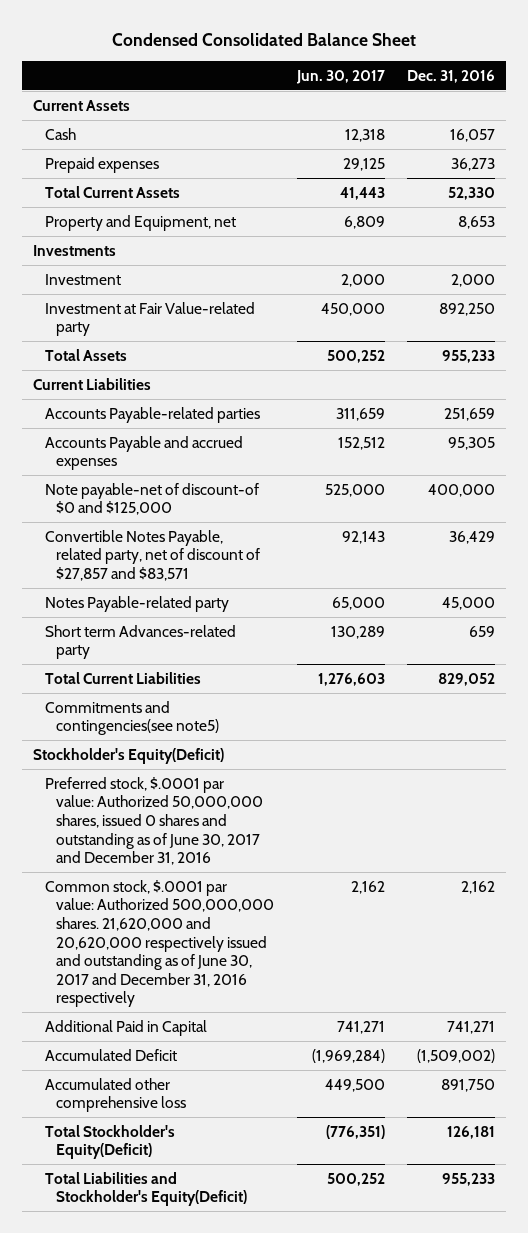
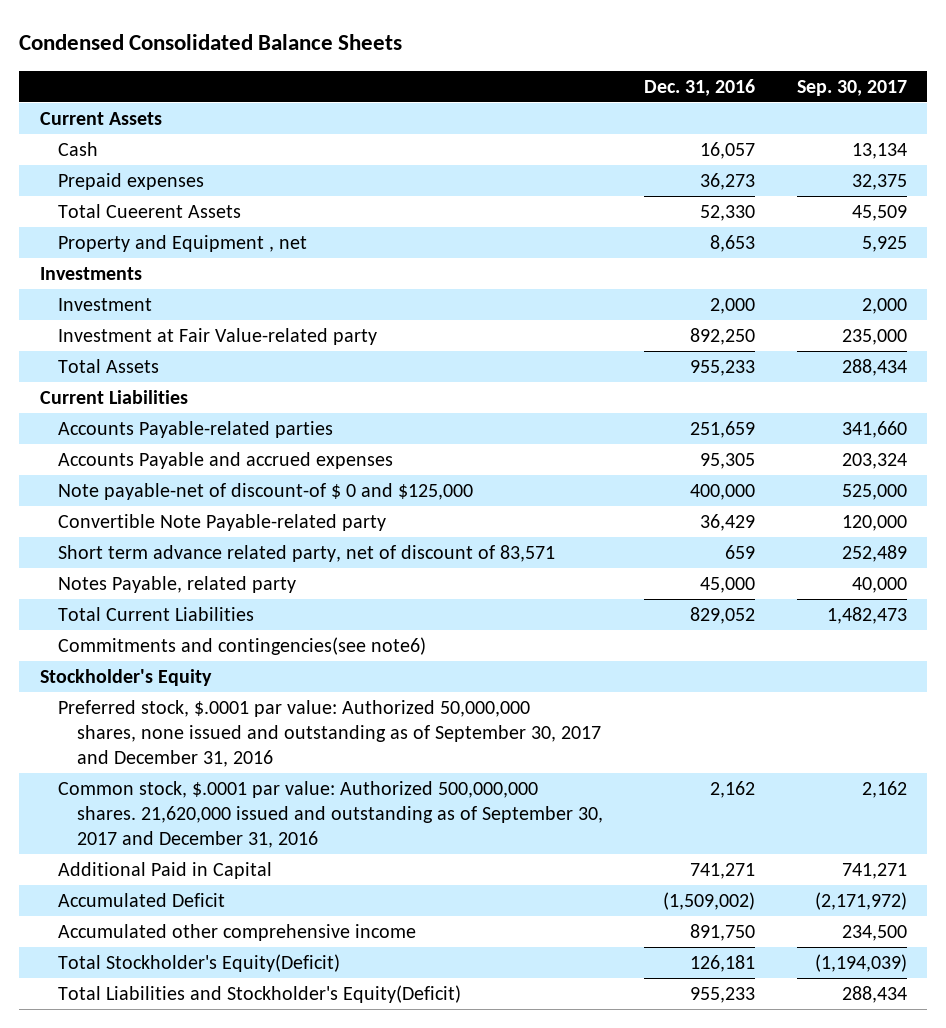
- Condensed Consolidated Balance Sheet
+ Condensed Consolidated Balance Sheets
- | Jun. 30, 2017 | Dec. 31, 2016
+ | Dec. 31, 2016 | Sep. 30, 2017
- Total Current Assets | 41,443 | 52,330
- Property and Equipment, net | 6,809 | 8,653
+ Total Cueerent Assets | 52,330 | 45,509
+ Property and Equipment , net | 8,653 | 5,925
- Note payable-net of discount-of $0 and $125,000 | 525,000 | 400,000
- Convertible Notes Payable, related party, net of discount of $27,857 and $83,571 | 92,143 | 36,429
- Notes Payable-related party | 65,000 | 45,000
- Short term Advances-related party | 130,289 | 659
+ Note payable-net of discount-of $ 0 and $125,000 | 400,000 | 525,000
+ Convertible Note Payable-related party | 36,429 | 120,000
+ Short term advance related party, net of discount of 83,571 | 659 | 252,489
+ Notes Payable, related party | 45,000 | 40,000
- Commitments and contingencies(see note5)
- Stockholder's Equity(Deficit)
- Preferred stock, $.0001 par value: Authorized 50,000,000 shares, issued 0 shares and outstanding as of June 30, 2017 and December 31, 2016
- Common stock, $.0001 par value: Authorized 500,000,000 shares. 21,620,000 and 20,620,000 respectively issued and outstanding as of June 30, 2017 and December 31, 2016 respectively | 2,162 | 2,162
+ Commitments and contingencies(see note6)
+ Stockholder's Equity
+ Preferred stock, $.0001 par value: Authorized 50,000,000 shares, none issued and outstanding as of September 30, 2017 and December 31, 2016
+ Common stock, $.0001 par value: Authorized 500,000,000 shares. 21,620,000 issued and outstanding as of September 30, 2017 and December 31, 2016 | 2,162 | 2,162
- Accumulated other comprehensive loss | 449,500 | 891,750
+ Accumulated other comprehensive income | 891,750 | 234,500

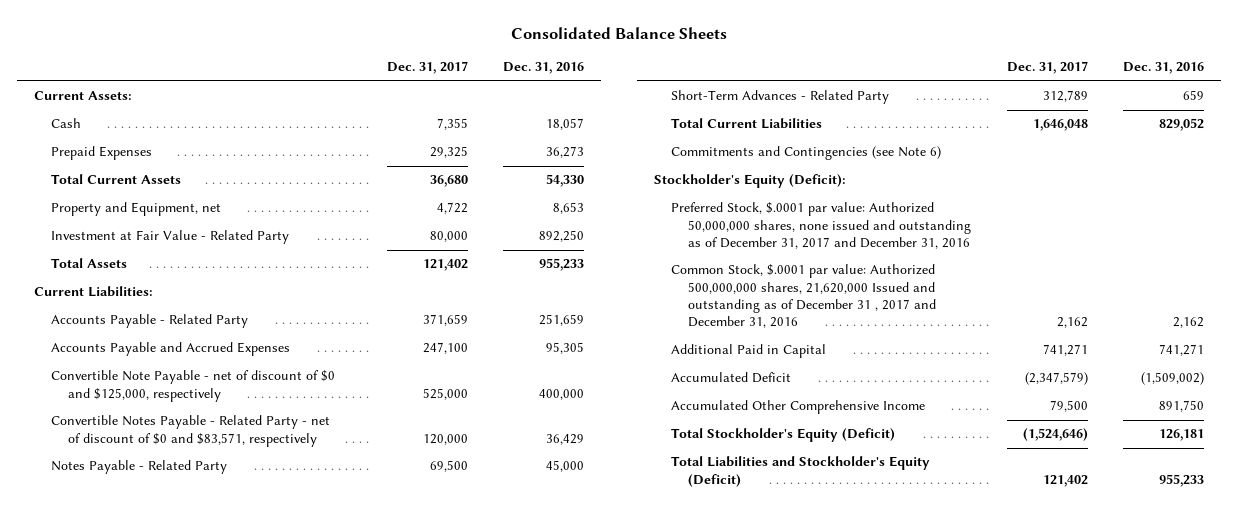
- Condensed Consolidated Balance Sheets
+ Consolidated Balance Sheets
- | Dec. 31, 2016 | Sep. 30, 2017
+ | Dec. 31, 2017 | Dec. 31, 2016
- Current Assets
- Cash | 16,057 | 13,134
- Prepaid expenses | 36,273 | 32,375
- Total Cueerent Assets | 52,330 | 45,509
- Property and Equipment , net | 8,653 | 5,925
- Investments
- Investment | 2,000 | 2,000
- Investment at Fair Value-related party | 892,250 | 235,000
+ Current Assets:
+ Cash | 7,355 | 18,057
+ Prepaid Expenses | 29,325 | 36,273
+ Total Current Assets | 36,680 | 54,330
+ Property and Equipment, net | 4,722 | 8,653
+ Investment at Fair Value - Related Party | 80,000 | 892,250
- Current Liabilities
- Accounts Payable-related parties | 251,659 | 341,660
- Accounts Payable and accrued expenses | 95,305 | 203,324
- Note payable-net of discount-of $ 0 and $125,000 | 400,000 | 525,000
- Convertible Note Payable-related party | 36,429 | 120,000
- Short term advance related party, net of discount of 83,571 | 659 | 252,489
- Notes Payable, related party | 45,000 | 40,000
+ Current Liabilities:
+ Accounts Payable - Related Party | 371,659 | 251,659
+ Accounts Payable and Accrued Expenses | 247,100 | 95,305
+ Convertible Note Payable - net of discount of $0 and $125,000, respectively | 525,000 | 400,000
+ Convertible Notes Payable - Related Party - net of discount of $0 and $83,571, respectively | 120,000 | 36,429
+ Notes Payable - Related Party | 69,500 | 45,000
+ Short-Term Advances - Related Party | 312,789 | 659
- Commitments and contingencies(see note6)
- Stockholder's Equity
- Preferred stock, $.0001 par value: Authorized 50,000,000 shares, none issued and outstanding as of September 30, 2017 and December 31, 2016
- Common stock, $.0001 par value: Authorized 500,000,000 shares. 21,620,000 issued and outstanding as of September 30, 2017 and December 31, 2016 | 2,162 | 2,162
+ Commitments and Contingencies (see Note 6)
+ Stockholder's Equity (Deficit):
+ Preferred Stock, $.0001 par value: Authorized 50,000,000 shares, none issued and outstanding as of December 31, 2017 and December 31, 2016
+ Common Stock, $.0001 par value: Authorized 500,000,000 shares, 21,620,000 Issued and outstanding as of December 31 , 2017 and December 31, 2016 | 2,162 | 2,162
- Accumulated other comprehensive income | 891,750 | 234,500
- Total Stockholder's Equity(Deficit) | 126,181 | (1,194,039)
- Total Liabilities and Stockholder's Equity(Deficit) | 955,233 | 288,434
+ Accumulated Other Comprehensive Income | 79,500 | 891,750
+ Total Stockholder's Equity (Deficit) | (1,524,646) | 126,181
+ Total Liabilities and Stockholder's Equity (Deficit) | 121,402 | 955,233

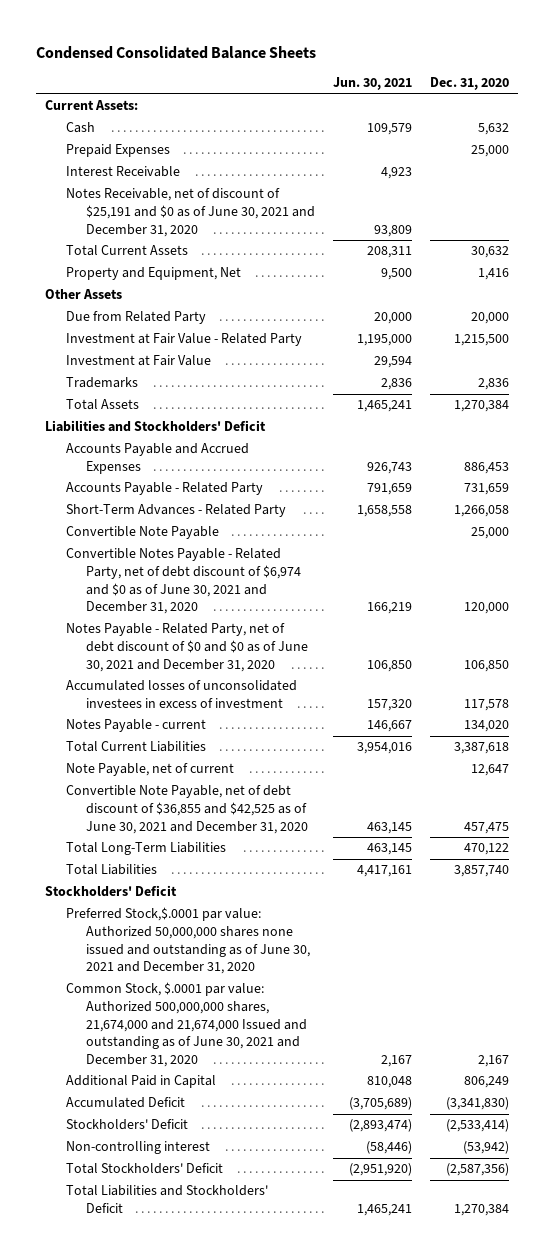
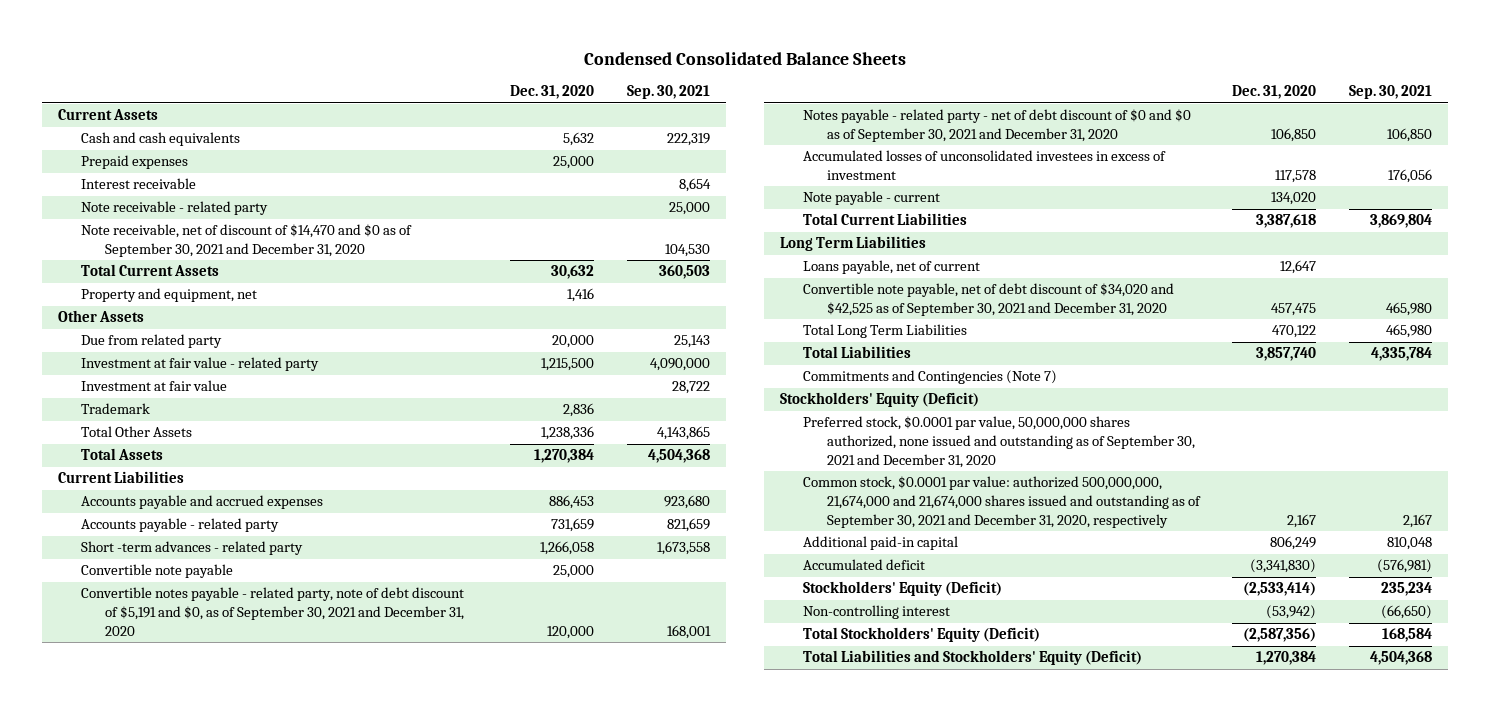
- | Jun. 30, 2021 | Dec. 31, 2020
+ | Dec. 31, 2020 | Sep. 30, 2021
- Current Assets:
- Cash | 109,579 | 5,632
- Prepaid Expenses | | 25,000
- Interest Receivable | 4,923 |
- Notes Receivable, net of discount of $25,191 and $0 as of June 30, 2021 and December 31, 2020 | 93,809 |
+ Current Assets
+ Cash and cash equivalents | 5,632 | 222,319
+ Prepaid expenses | 25,000 |
+ Interest receivable | | 8,654
+ Note receivable - related party | | 25,000
+ Note receivable, net of discount of $14,470 and $0 as of September 30, 2021 and December 31, 2020 | | 104,530
- Property and Equipment, Net | 9,500 | 1,416
+ Property and equipment, net | 1,416 |
- Due from Related Party | 20,000 | 20,000
- Investment at Fair Value - Related Party | 1,195,000 | 1,215,500
- Investment at Fair Value | 29,594 |
- Trademarks | 2,836 | 2,836
+ Due from related party | 20,000 | 25,143
+ Investment at fair value - related party | 1,215,500 | 4,090,000
+ Investment at fair value | | 28,722
+ Trademark | 2,836 |
+ Total Other Assets | 1,238,336 | 4,143,865
- Liabilities and Stockholders' Deficit
- Accounts Payable and Accrued Expenses | 926,743 | 886,453
- Accounts Payable - Related Party | 791,659 | 731,659
- Short-Term Advances - Related Party | 1,658,558 | 1,266,058
- Convertible Note Payable | | 25,000
- Convertible Notes Payable - Related Party, net of debt discount of $6,974 and $0 as of June 30, 2021 and December 31, 2020 | 166,219 | 120,000
- Notes Payable - Related Party, net of debt discount of $0 and $0 as of June 30, 2021 and December 31, 2020 | 106,850 | 106,850
+ Current Liabilities
+ Accounts payable and accrued expenses | 886,453 | 923,680
+ Accounts payable - related party | 731,659 | 821,659
+ Short -term advances - related party | 1,266,058 | 1,673,558
+ Convertible note payable | 25,000 |
+ Convertible notes payable - related party, note of debt discount of $5,191 and $0, as of September 30, 2021 and December 31, 2020 | 120,000 | 168,001
+ Notes payable - related party - net of debt discount of $0 and $0 as of September 30, 2021 and December 31, 2020 | 106,850 | 106,850
- Notes Payable - current | 146,667 | 134,020
+ Note payable - current | 134,020 |
- Note Payable, net of current | | 12,647
- Convertible Note Payable, net of debt discount of $36,855 and $42,525 as of June 30, 2021 and December 31, 2020 | 463,145 | 457,475
- Total Long-Term Liabilities | 463,145 | 470,122
+ Long Term Liabilities
+ Loans payable, net of current | 12,647 |
+ Convertible note payable, net of debt discount of $34,020 and $42,525 as of September 30, 2021 and December 31, 2020 | 457,475 | 465,980
+ Total Long Term Liabilities | 470,122 | 465,980
- Stockholders' Deficit
- Preferred Stock,$.0001 par value: Authorized 50,000,000 shares none issued and outstanding as of June 30, 2021 and December 31, 2020
- Common Stock, $.0001 par value: Authorized 500,000,000 shares, 21,674,000 and 21,674,000 Issued and outstanding as of June 30, 2021 and December 31, 2020 | 2,167 | 2,167
- Additional Paid in Capital | 810,048 | 806,249
- Accumulated Deficit | (3,705,689) | (3,341,830)
- Stockholders' Deficit | (2,893,474) | (2,533,414)
+ Commitments and Contingencies (Note 7)
+ Stockholders' Equity (Deficit)
+ Preferred stock, $0.0001 par value, 50,000,000 shares authorized, none issued and outstanding as of September 30, 2021 and December 31, 2020
+ Common stock, $0.0001 par value: authorized 500,000,000, 21,674,000 and 21,674,000 shares issued and outstanding as of September 30, 2021 and December 31, 2020, respectively | 2,167 | 2,167
+ Additional paid-in capital | 806,249 | 810,048
+ Accumulated deficit | (3,341,830) | (576,981)
+ Stockholders' Equity (Deficit) | (2,533,414) | 235,234
- Total Stockholders' Deficit | (2,951,920) | (2,587,356)
- Total Liabilities and Stockholders' Deficit | 1,465,241 | 1,270,384
+ Total Stockholders' Equity (Deficit) | (2,587,356) | 168,584
+ Total Liabilities and Stockholders' Equity (Deficit) | 1,270,384 | 4,504,368

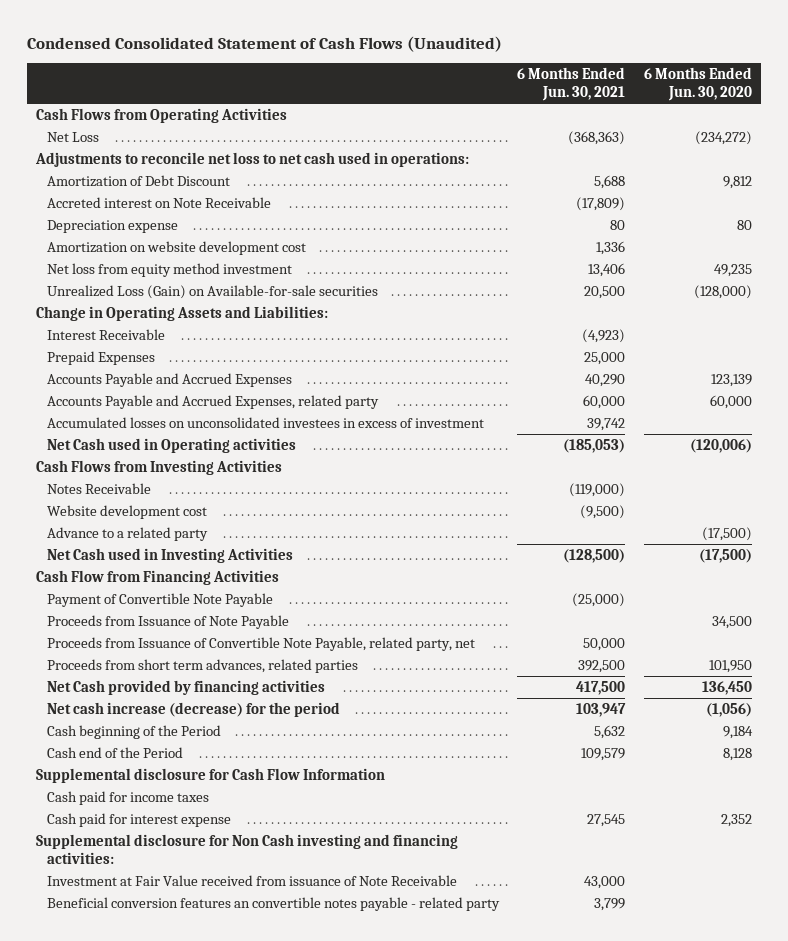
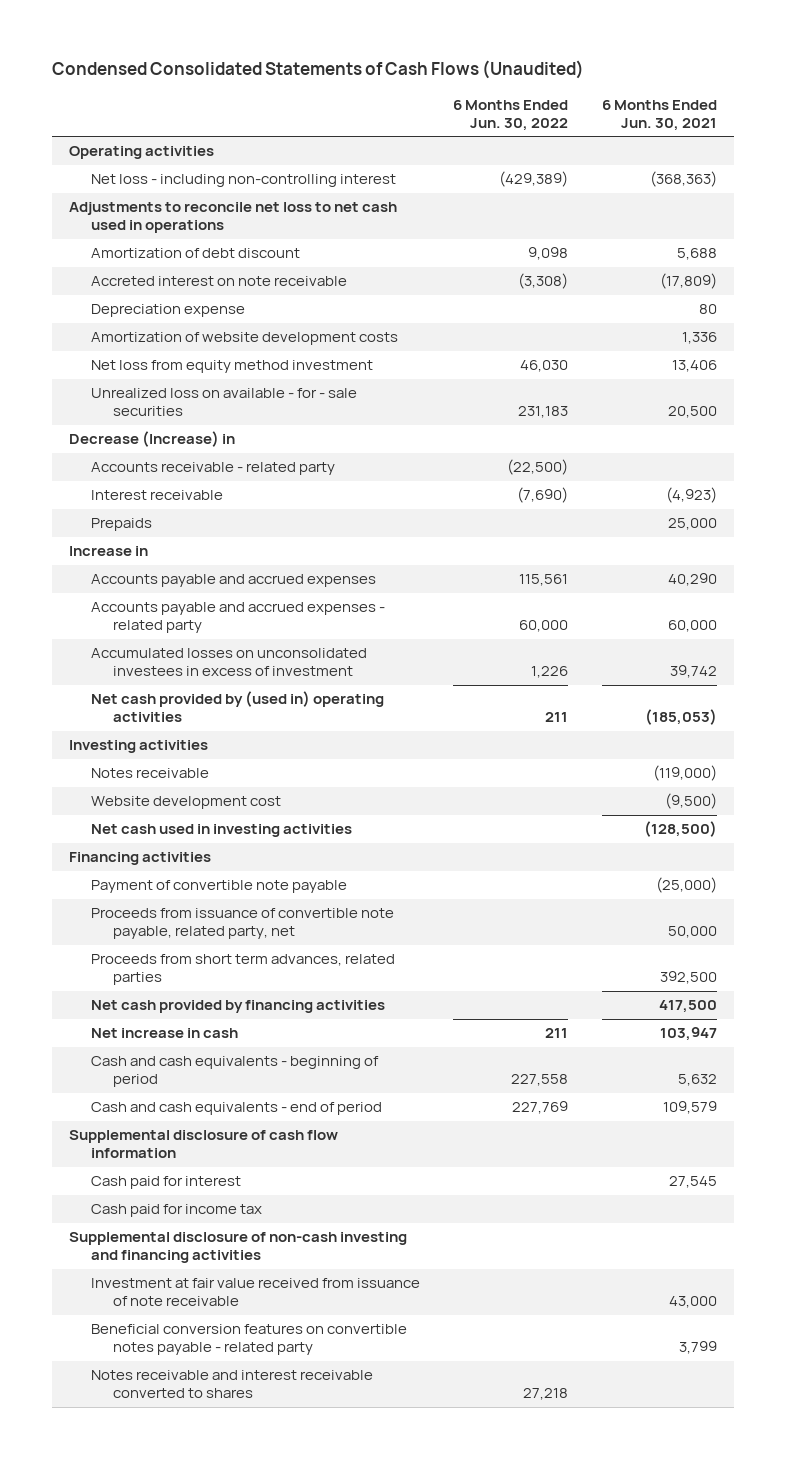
- Condensed Consolidated Statement of Cash Flows (Unaudited)
+ Condensed Consolidated Statements of Cash Flows (Unaudited)
- | 6 Months Ended Jun. 30, 2021 | 6 Months Ended Jun. 30, 2020
+ | 6 Months Ended Jun. 30, 2022 | 6 Months Ended Jun. 30, 2021
- Cash Flows from Operating Activities
- Net Loss | (368,363) | (234,272)
- Adjustments to reconcile net loss to net cash used in operations:
- Amortization of Debt Discount | 5,688 | 9,812
- Accreted interest on Note Receivable | (17,809) |
+ Operating activities
+ Net loss - including non-controlling interest | (429,389) | (368,363)
+ Adjustments to reconcile net loss to net cash used in operations
+ Amortization of debt discount | 9,098 | 5,688
+ Accreted interest on note receivable | (3,308) | (17,809)
- Amortization on website development cost | 1,336 |
+ Amortization of website development costs | | 1,336
- Unrealized Loss (Gain) on Available-for-sale securities | 20,500 | (128,000)
- Change in Operating Assets and Liabilities:
- Interest Receivable | (4,923) |
- Prepaid Expenses | 25,000 |
- Accounts Payable and Accrued Expenses | 40,290 | 123,139
- Accounts Payable and Accrued Expenses, related party | 60,000 | 60,000
+ Unrealized loss on available - for - sale securities | 231,183 | 20,500
+ Decrease (Increase) in
+ Accounts receivable - related party | (22,500) |
+ Interest receivable | (7,690) | (4,923)
+ Prepaids | | 25,000
+ Increase in
+ Accounts payable and accrued expenses | 115,561 | 40,290
+ Accounts payable and accrued expenses - related party | 60,000 | 60,000
- Net Cash used in Operating activities | (185,053) | (120,006)
- Cash Flows from Investing Activities
- Notes Receivable | (119,000) |
+ Net cash provided by (used in) operating activities | 211 | (185,053)
+ Investing activities
+ Notes receivable | | (119,000)
- Advance to a related party | | (17,500)
- Net Cash used in Investing Activities | (128,500) | (17,500)
- Cash Flow from Financing Activities
- Payment of Convertible Note Payable | (25,000) |
- Proceeds from Issuance of Note Payable | | 34,500
- Proceeds from Issuance of Convertible Note Payable, related party, net | 50,000 |
+ Net cash used in investing activities | | (128,500)
+ Financing activities
+ Payment of convertible note payable | | (25,000)
+ Proceeds from issuance of convertible note payable, related party, net | | 50,000
- Net Cash provided by financing activities | 417,500 | 136,450
- Net cash increase (decrease) for the period | 103,947 | (1,056)
- Cash beginning of the Period | 5,632 | 9,184
- Cash end of the Period | 109,579 | 8,128
- Supplemental disclosure for Cash Flow Information
- Cash paid for income taxes
- Cash paid for interest expense | 27,545 | 2,352
- Supplemental disclosure for Non Cash investing and financing activities:
- Investment at Fair Value received from issuance of Note Receivable | 43,000 |
- Beneficial conversion features an convertible notes payable - related party | 3,799 |
+ Net cash provided by financing activities | | 417,500
+ Net increase in cash | 211 | 103,947
+ Cash and cash equivalents - beginning of period | 227,558 | 5,632
+ Cash and cash equivalents - end of period | 227,769 | 109,579
+ Supplemental disclosure of cash flow information
+ Cash paid for interest | | 27,545
+ Cash paid for income tax
+ Supplemental disclosure of non-cash investing and financing activities
+ Investment at fair value received from issuance of note receivable | | 43,000
+ Beneficial conversion features on convertible notes payable - related party | | 3,799
+ Notes receivable and interest receivable converted to shares | 27,218 |

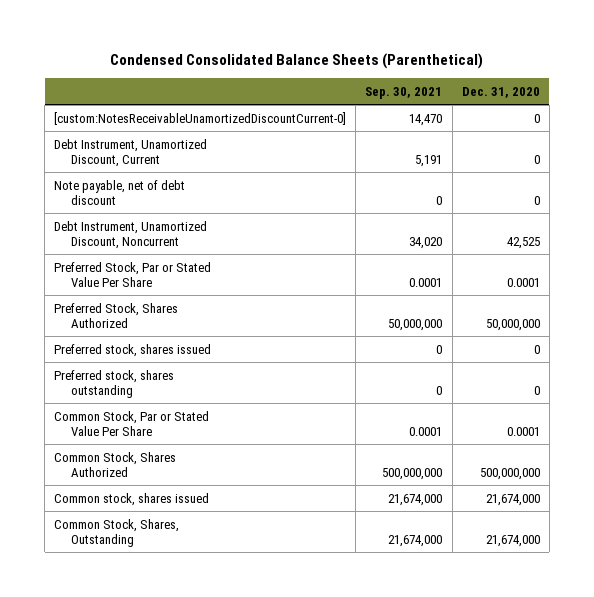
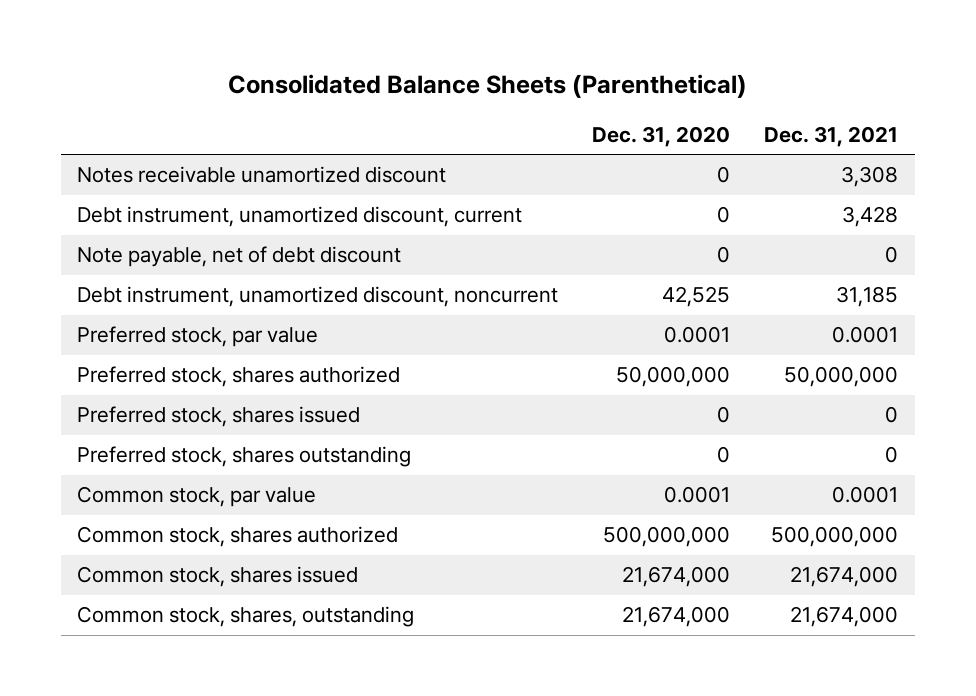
- Condensed Consolidated Balance Sheets (Parenthetical)
+ Consolidated Balance Sheets (Parenthetical)
- | Sep. 30, 2021 | Dec. 31, 2020
+ | Dec. 31, 2020 | Dec. 31, 2021
- [custom:NotesReceivableUnamortizedDiscountCurrent-0] | 14,470 | 0
- Debt Instrument, Unamortized Discount, Current | 5,191 | 0
+ Notes receivable unamortized discount | 0 | 3,308
+ Debt instrument, unamortized discount, current | 0 | 3,428
- Debt Instrument, Unamortized Discount, Noncurrent | 34,020 | 42,525
- Preferred Stock, Par or Stated Value Per Share | 0.0001 | 0.0001
- Preferred Stock, Shares Authorized | 50,000,000 | 50,000,000
+ Debt instrument, unamortized discount, noncurrent | 42,525 | 31,185
+ Preferred stock, par value | 0.0001 | 0.0001
+ Preferred stock, shares authorized | 50,000,000 | 50,000,000
- Common Stock, Par or Stated Value Per Share | 0.0001 | 0.0001
- Common Stock, Shares Authorized | 500,000,000 | 500,000,000
+ Common stock, par value | 0.0001 | 0.0001
+ Common stock, shares authorized | 500,000,000 | 500,000,000
- Common Stock, Shares, Outstanding | 21,674,000 | 21,674,000
+ Common stock, shares, outstanding | 21,674,000 | 21,674,000

